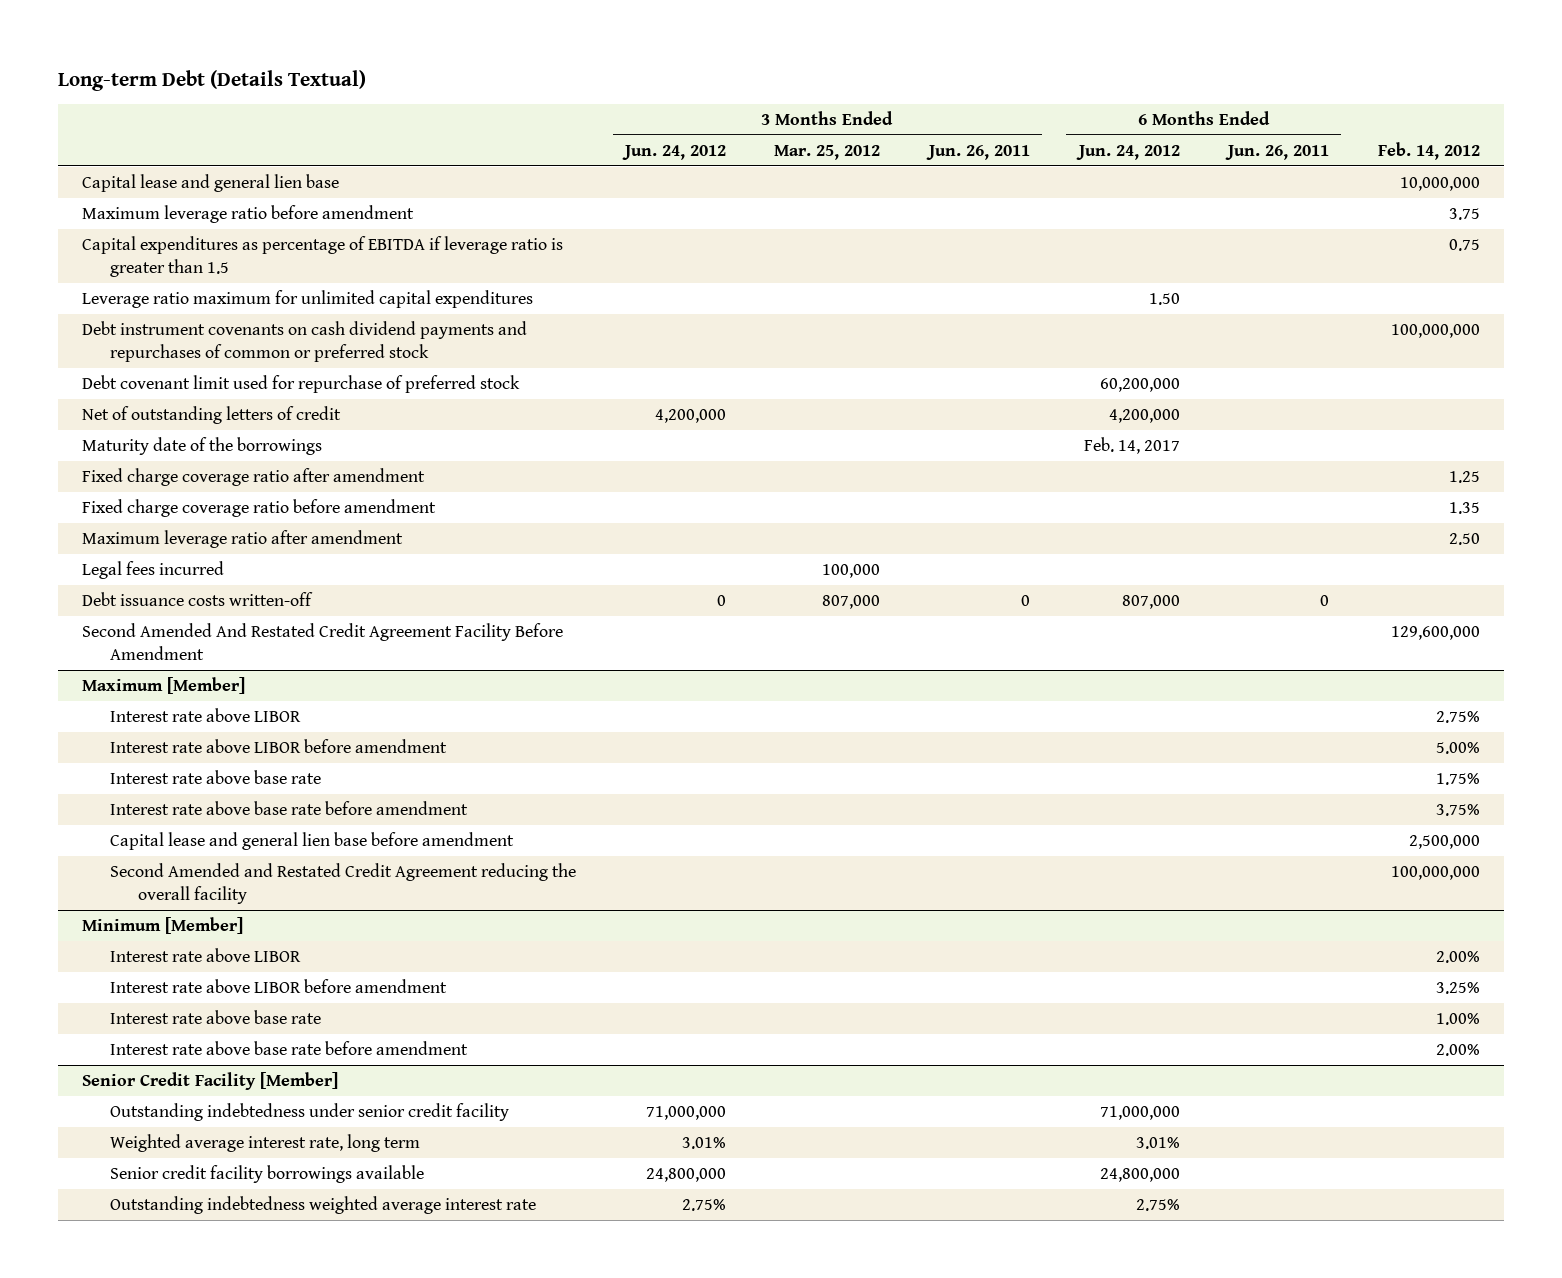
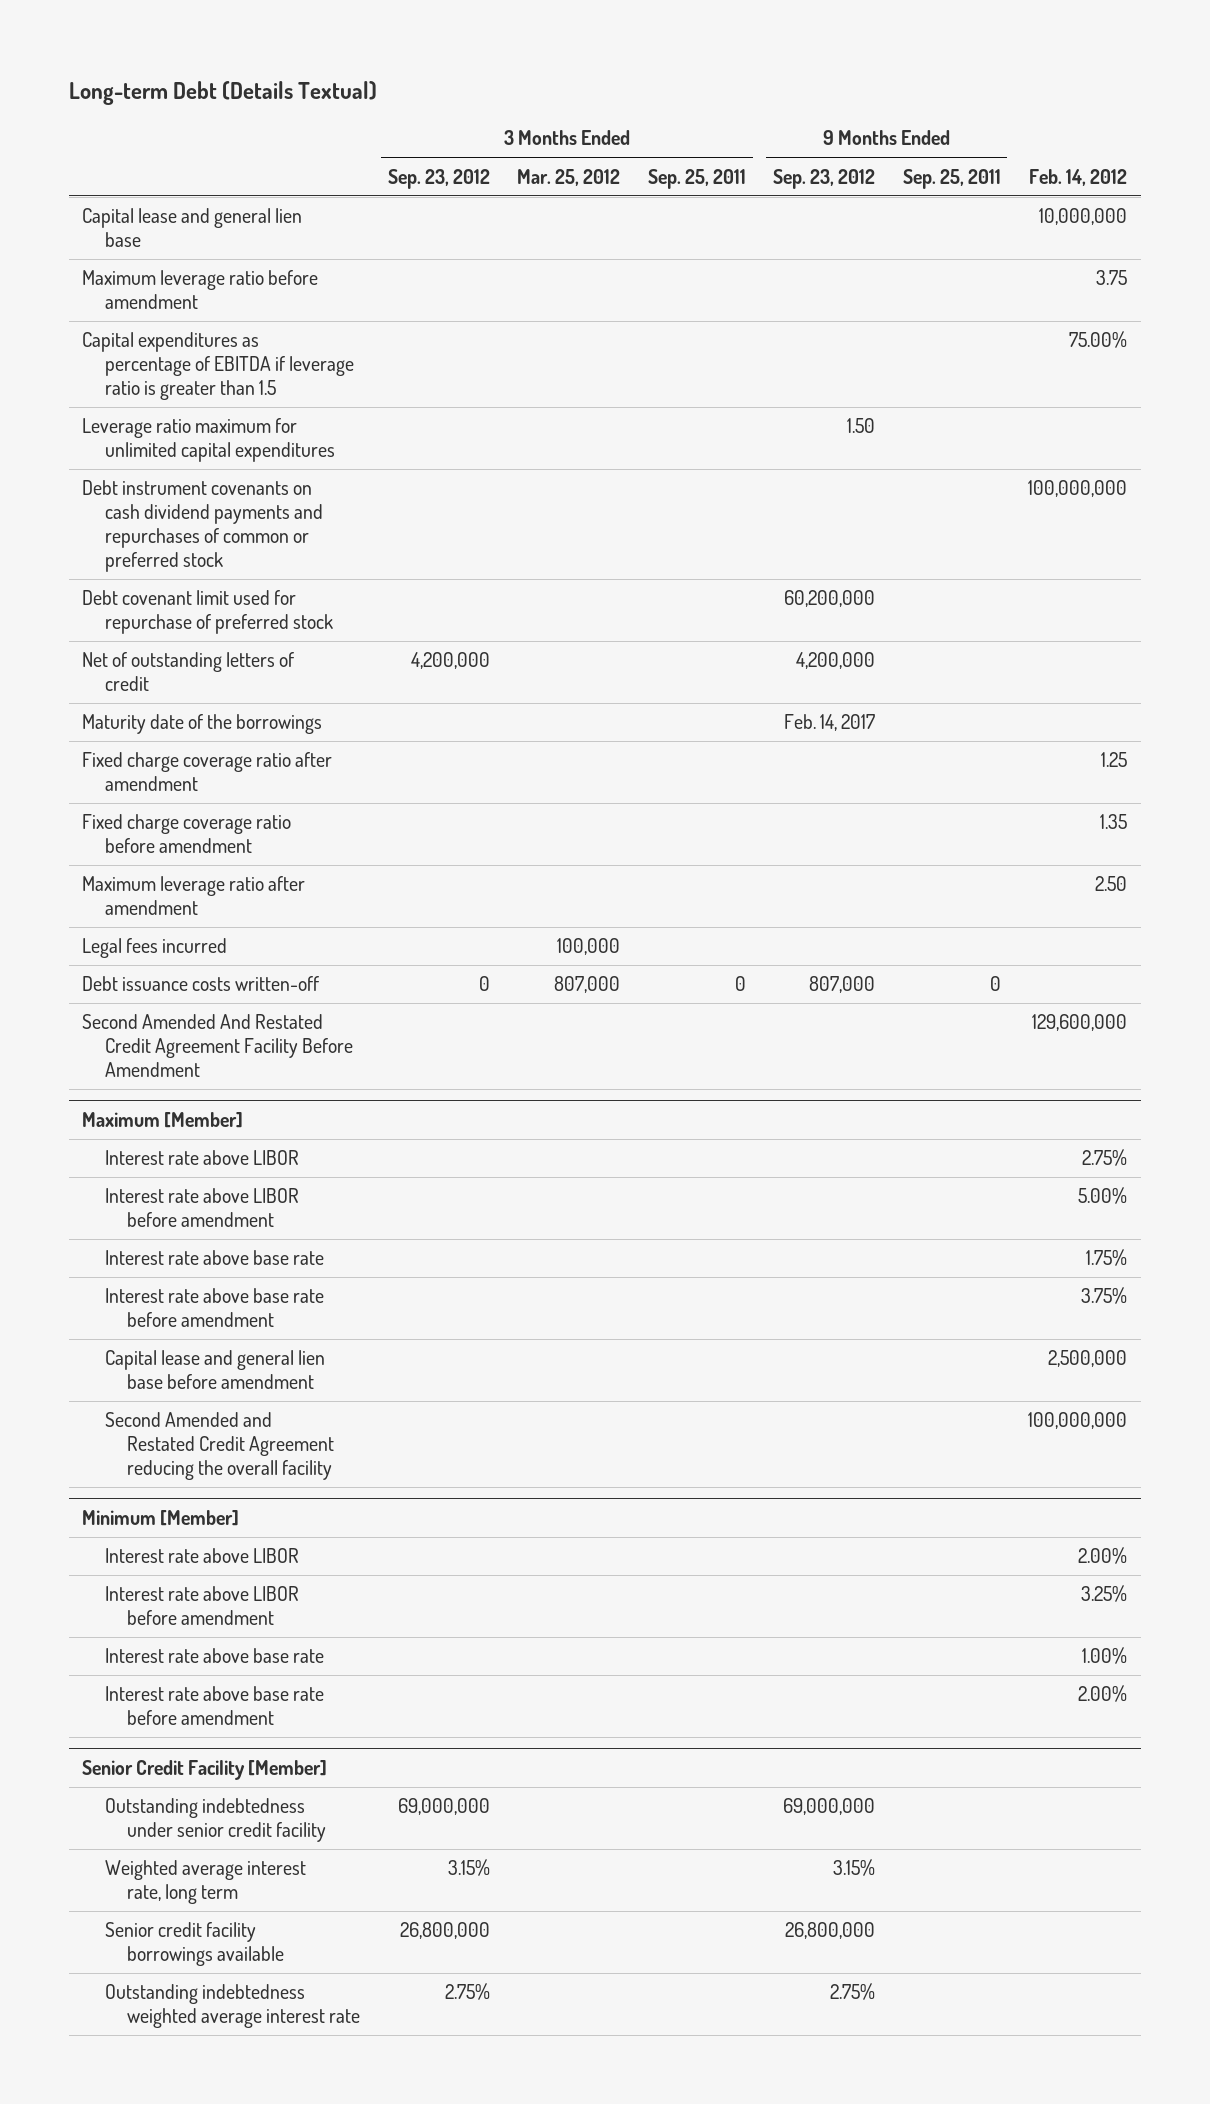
- | 3 Months Ended Jun. 24, 2012 | 3 Months Ended Mar. 25, 2012 | 3 Months Ended Jun. 26, 2011 | 6 Months Ended Jun. 24, 2012 | 6 Months Ended Jun. 26, 2011 | Feb. 14, 2012
+ | 3 Months Ended Sep. 23, 2012 | 3 Months Ended Mar. 25, 2012 | 3 Months Ended Sep. 25, 2011 | 9 Months Ended Sep. 23, 2012 | 9 Months Ended Sep. 25, 2011 | Feb. 14, 2012
- Capital expenditures as percentage of EBITDA if leverage ratio is greater than 1.5 | | | | | | 0.75
+ Capital expenditures as percentage of EBITDA if leverage ratio is greater than 1.5 | | | | | | 75.00%

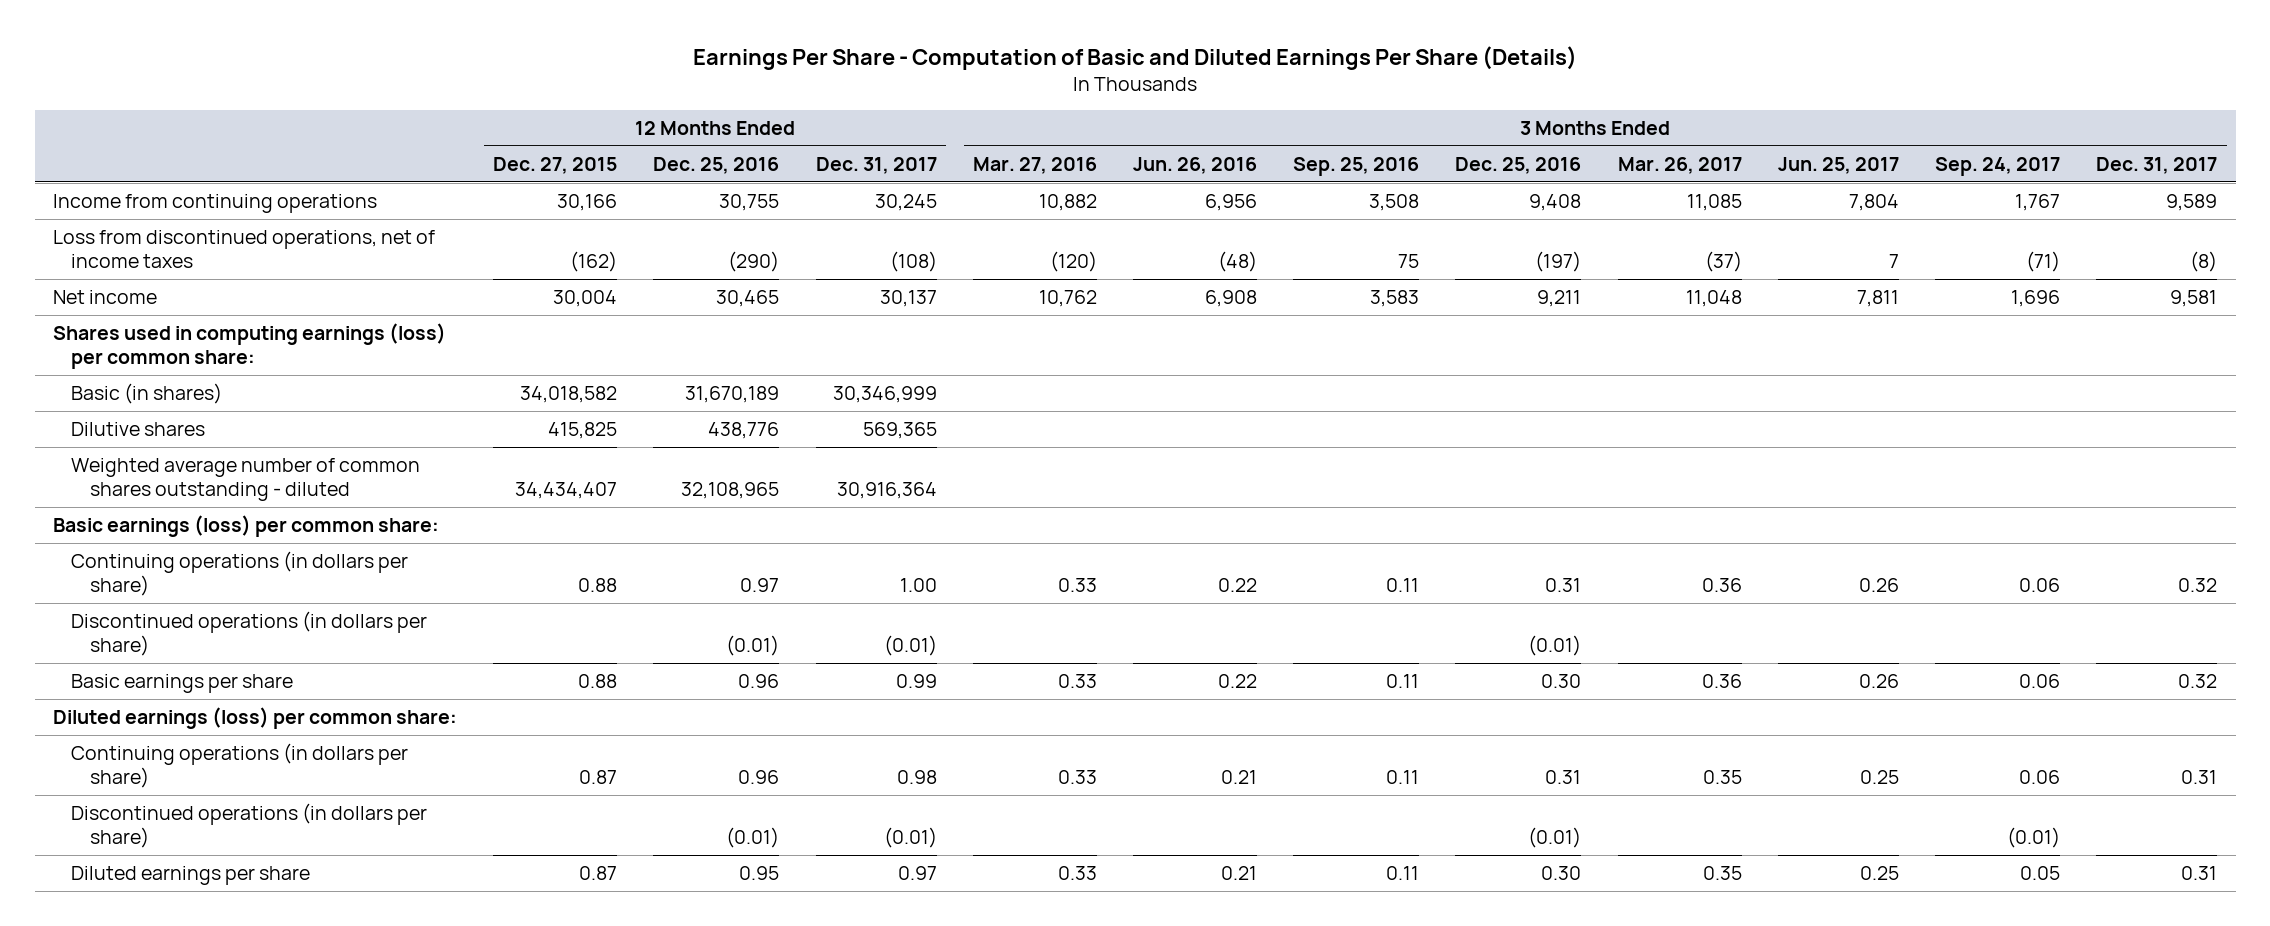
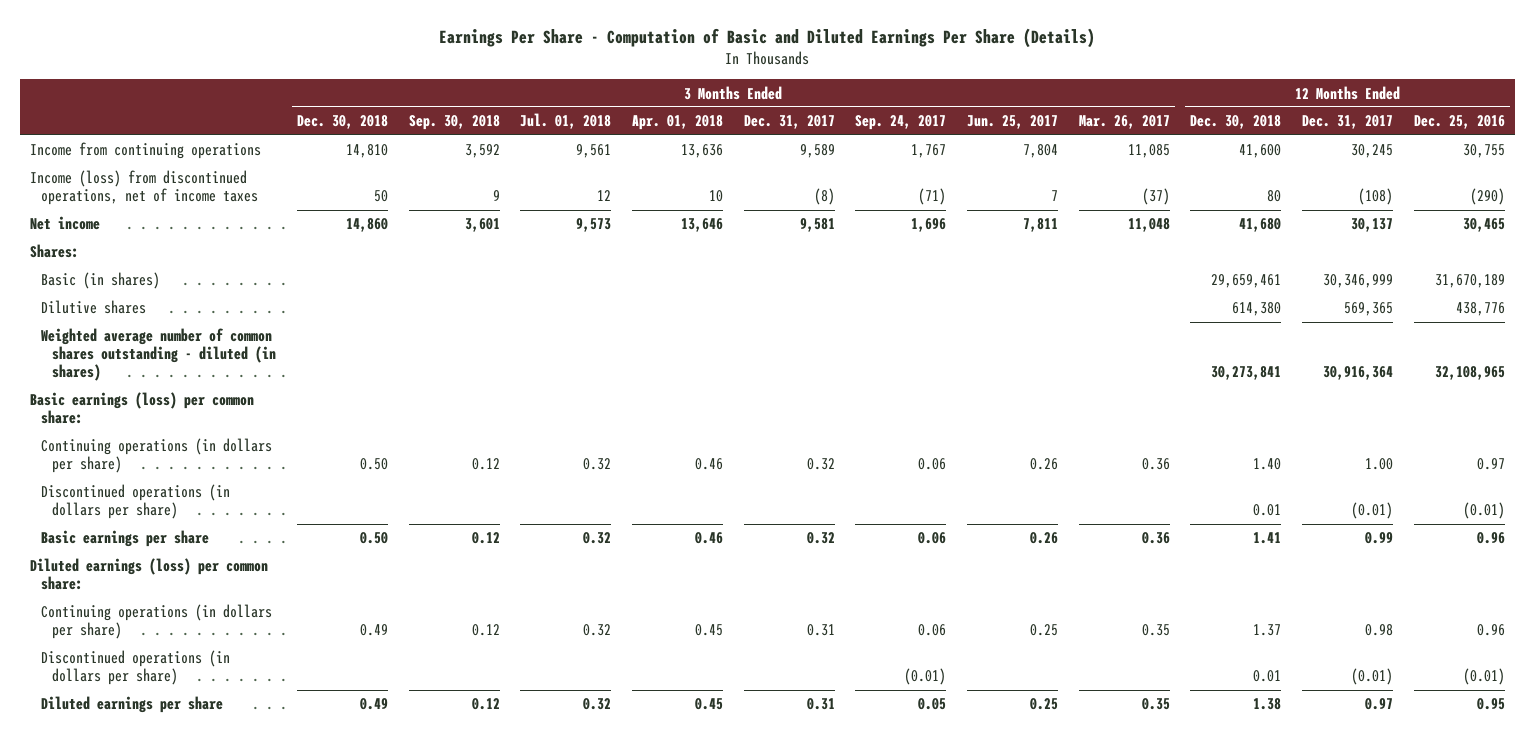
- | 12 Months Ended Dec. 27, 2015 | 12 Months Ended Dec. 25, 2016 | 12 Months Ended Dec. 31, 2017 | 3 Months Ended Mar. 27, 2016 | 3 Months Ended Jun. 26, 2016 | 3 Months Ended Sep. 25, 2016 | 3 Months Ended Dec. 25, 2016 | 3 Months Ended Mar. 26, 2017 | 3 Months Ended Jun. 25, 2017 | 3 Months Ended Sep. 24, 2017 | 3 Months Ended Dec. 31, 2017
+ | 3 Months Ended Dec. 30, 2018 | 3 Months Ended Sep. 30, 2018 | 3 Months Ended Jul. 01, 2018 | 3 Months Ended Apr. 01, 2018 | 3 Months Ended Dec. 31, 2017 | 3 Months Ended Sep. 24, 2017 | 3 Months Ended Jun. 25, 2017 | 3 Months Ended Mar. 26, 2017 | 12 Months Ended Dec. 30, 2018 | 12 Months Ended Dec. 31, 2017 | 12 Months Ended Dec. 25, 2016
- Loss from discontinued operations, net of income taxes | (162) | (290) | (108) | (120) | (48) | 75 | (197) | (37) | 7 | (71) | (8)
+ Income (loss) from discontinued operations, net of income taxes | 50 | 9 | 12 | 10 | (8) | (71) | 7 | (37) | 80 | (108) | (290)
- Shares used in computing earnings (loss) per common share:
+ Shares:
- Weighted average number of common shares outstanding - diluted | 34,434,407 | 32,108,965 | 30,916,364 | | | | | | | |
+ Weighted average number of common shares outstanding - diluted (in shares) | | | | | | | | | 30,273,841 | 30,916,364 | 32,108,965

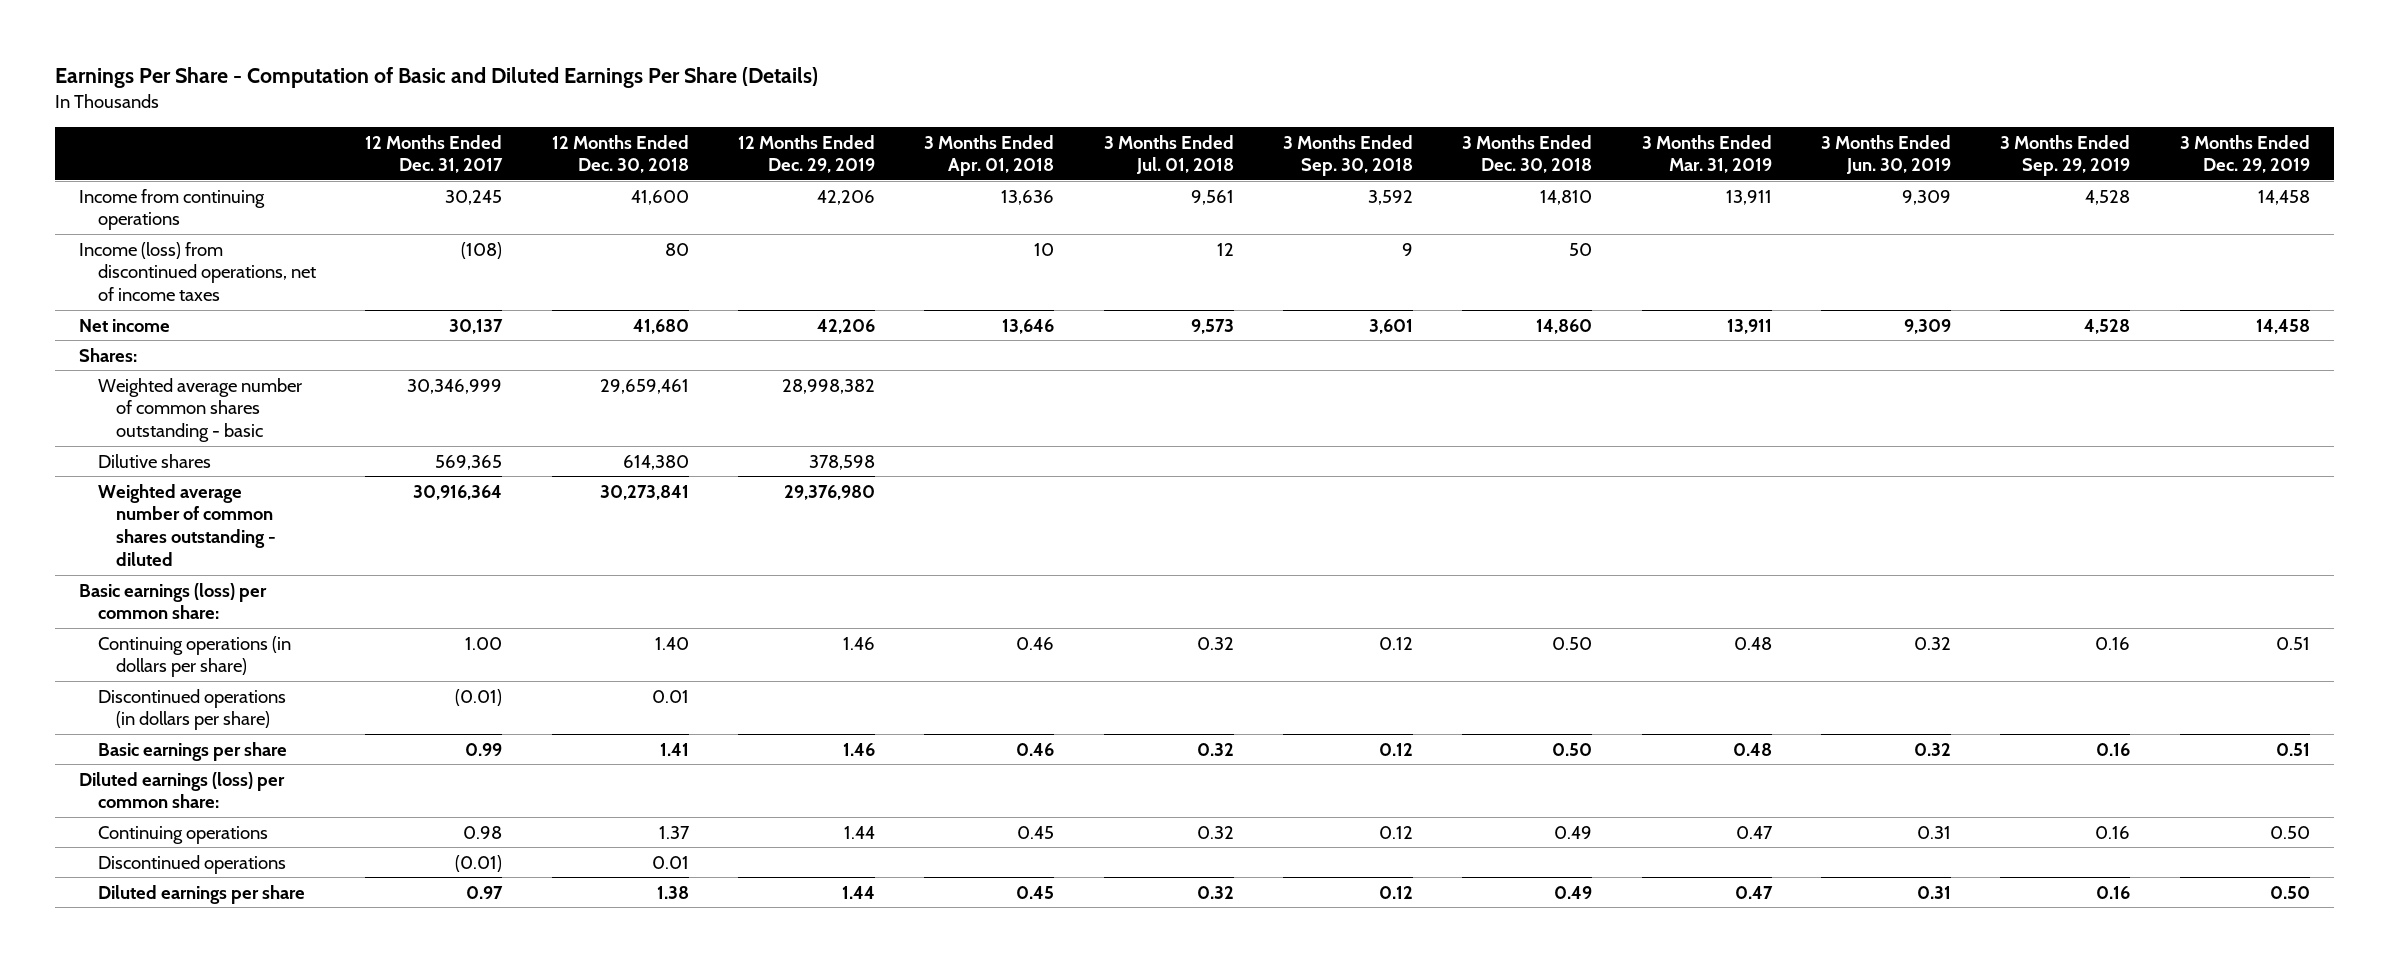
- | 3 Months Ended Dec. 30, 2018 | 3 Months Ended Sep. 30, 2018 | 3 Months Ended Jul. 01, 2018 | 3 Months Ended Apr. 01, 2018 | 3 Months Ended Dec. 31, 2017 | 3 Months Ended Sep. 24, 2017 | 3 Months Ended Jun. 25, 2017 | 3 Months Ended Mar. 26, 2017 | 12 Months Ended Dec. 30, 2018 | 12 Months Ended Dec. 31, 2017 | 12 Months Ended Dec. 25, 2016
+ | 12 Months Ended Dec. 31, 2017 | 12 Months Ended Dec. 30, 2018 | 12 Months Ended Dec. 29, 2019 | 3 Months Ended Apr. 01, 2018 | 3 Months Ended Jul. 01, 2018 | 3 Months Ended Sep. 30, 2018 | 3 Months Ended Dec. 30, 2018 | 3 Months Ended Mar. 31, 2019 | 3 Months Ended Jun. 30, 2019 | 3 Months Ended Sep. 29, 2019 | 3 Months Ended Dec. 29, 2019
- Basic (in shares) | | | | | | | | | 29,659,461 | 30,346,999 | 31,670,189
+ Weighted average number of common shares outstanding - basic | 30,346,999 | 29,659,461 | 28,998,382 | | | | | | | |
- Weighted average number of common shares outstanding - diluted (in shares) | | | | | | | | | 30,273,841 | 30,916,364 | 32,108,965
+ Weighted average number of common shares outstanding - diluted | 30,916,364 | 30,273,841 | 29,376,980 | | | | | | | |
- Continuing operations (in dollars per share) | 0.49 | 0.12 | 0.32 | 0.45 | 0.31 | 0.06 | 0.25 | 0.35 | 1.37 | 0.98 | 0.96
- Discontinued operations (in dollars per share) | | | | | | (0.01) | | | 0.01 | (0.01) | (0.01)
+ Continuing operations | 0.98 | 1.37 | 1.44 | 0.45 | 0.32 | 0.12 | 0.49 | 0.47 | 0.31 | 0.16 | 0.50
+ Discontinued operations | (0.01) | 0.01 | | | | | | | | |

